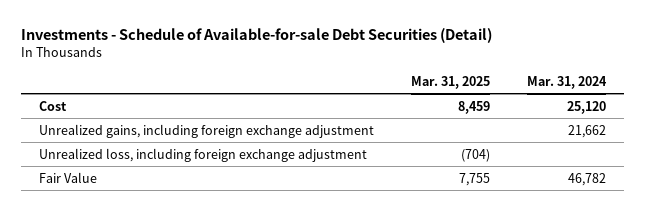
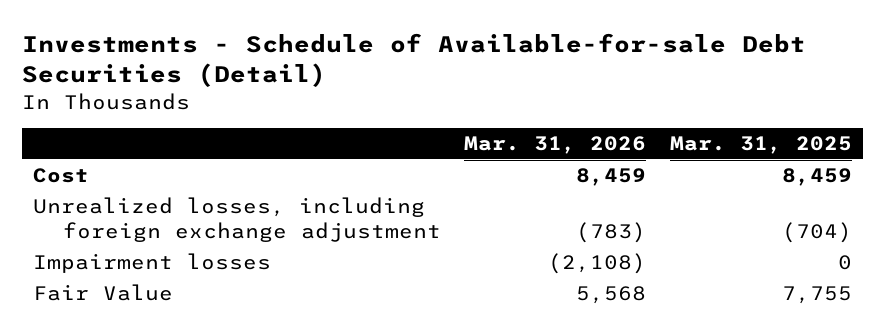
- | Mar. 31, 2025 | Mar. 31, 2024
+ | Mar. 31, 2026 | Mar. 31, 2025
- Unrealized gains, including foreign exchange adjustment | | 21,662
- Unrealized loss, including foreign exchange adjustment | (704) |
+ Unrealized losses, including foreign exchange adjustment | (783) | (704)
+ Impairment losses | (2,108) | 0

